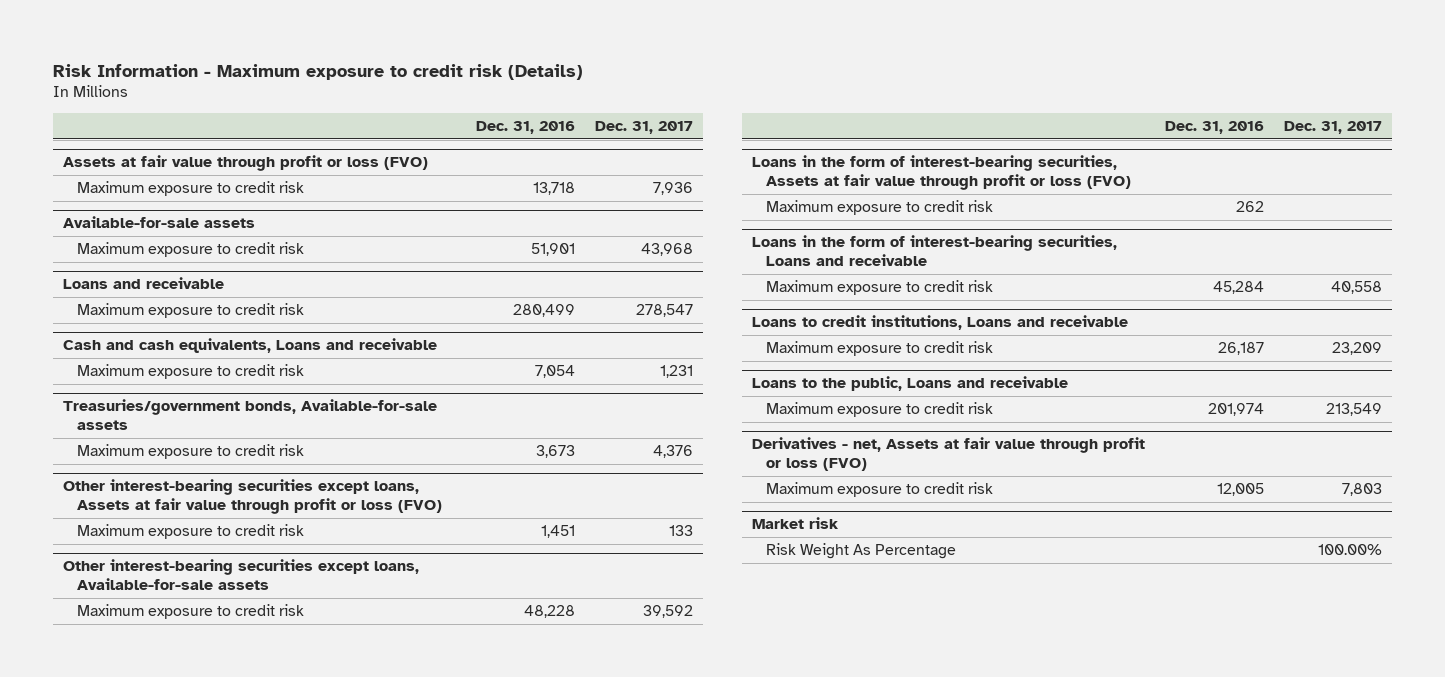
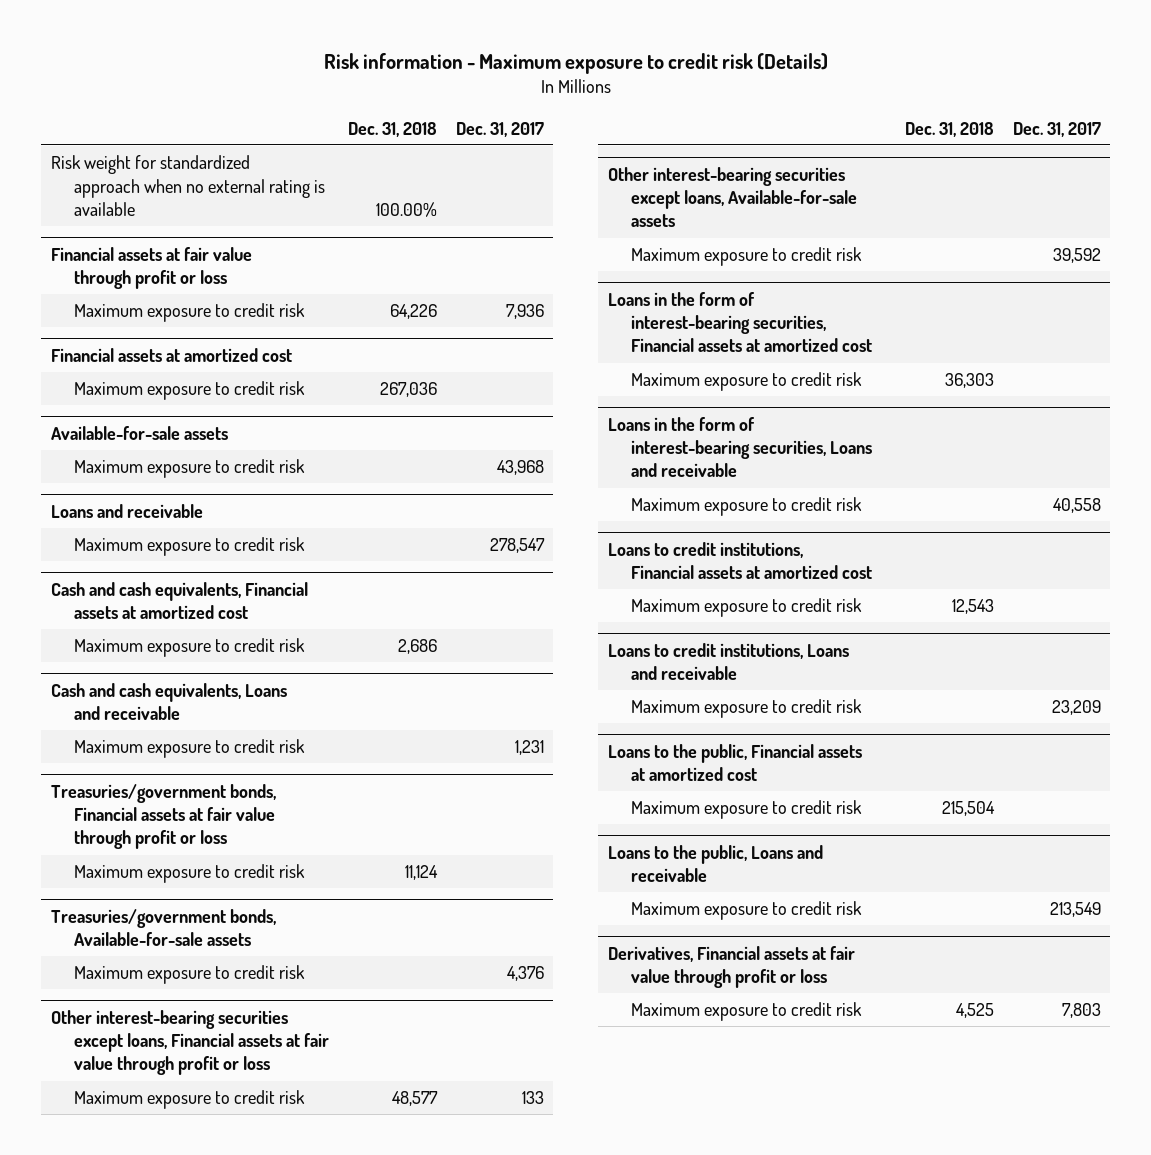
- Risk Information - Maximum exposure to credit risk (Details)
+ Risk information - Maximum exposure to credit risk (Details)
- | Dec. 31, 2016 | Dec. 31, 2017
+ | Dec. 31, 2018 | Dec. 31, 2017
- Assets at fair value through profit or loss (FVO)
+ Risk weight for standardized approach when no external rating is available | 100.00% |
+ Financial assets at fair value through profit or loss
+ Financial assets at amortized cost
+ Maximum exposure to credit risk | 267,036 |
+ Cash and cash equivalents, Financial assets at amortized cost
+ Maximum exposure to credit risk | 2,686 |
+ Treasuries/government bonds, Financial assets at fair value through profit or loss
+ Maximum exposure to credit risk | 11,124 |
- Other interest-bearing securities except loans, Assets at fair value through profit or loss (FVO)
+ Other interest-bearing securities except loans, Financial assets at fair value through profit or loss
- Loans in the form of interest-bearing securities, Assets at fair value through profit or loss (FVO)
+ Loans in the form of interest-bearing securities, Financial assets at amortized cost
+ Loans to credit institutions, Financial assets at amortized cost
+ Maximum exposure to credit risk | 12,543 |
+ Loans to the public, Financial assets at amortized cost
+ Maximum exposure to credit risk | 215,504 |
- Derivatives - net, Assets at fair value through profit or loss (FVO)
+ Derivatives, Financial assets at fair value through profit or loss
- Market risk
- Risk Weight As Percentage | | 100.00%

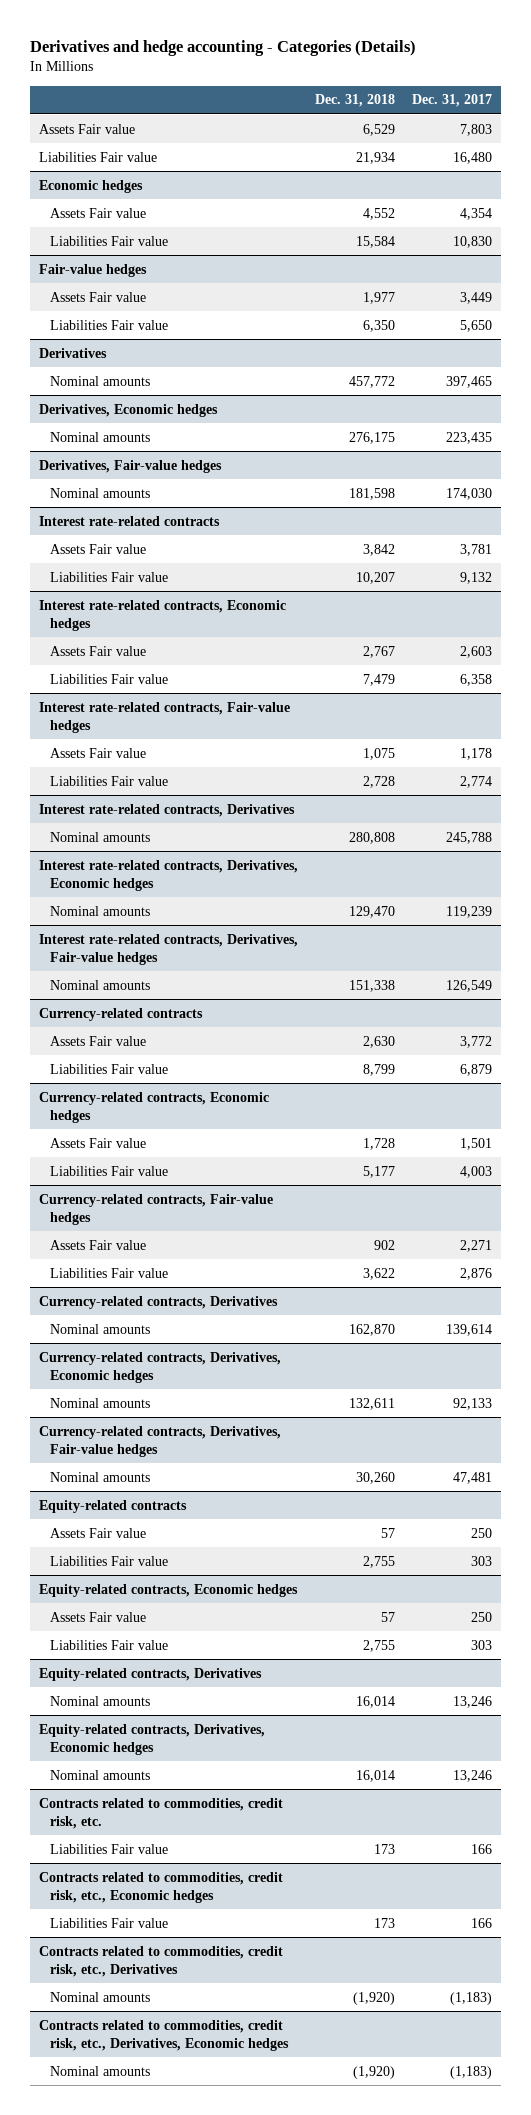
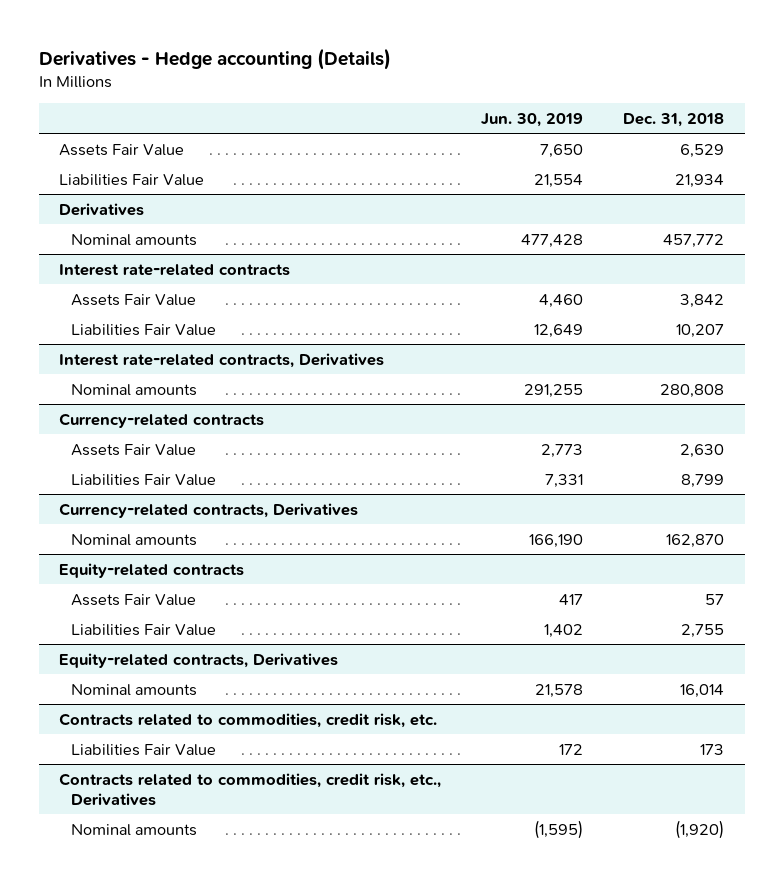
- Derivatives and hedge accounting - Categories (Details)
+ Derivatives - Hedge accounting (Details)
- | Dec. 31, 2018 | Dec. 31, 2017
+ | Jun. 30, 2019 | Dec. 31, 2018
- Assets Fair value | 6,529 | 7,803
- Liabilities Fair value | 21,934 | 16,480
- Economic hedges
- Assets Fair value | 4,552 | 4,354
- Liabilities Fair value | 15,584 | 10,830
- Fair-value hedges
- Assets Fair value | 1,977 | 3,449
- Liabilities Fair value | 6,350 | 5,650
+ Assets Fair Value | 7,650 | 6,529
+ Liabilities Fair Value | 21,554 | 21,934
- Derivatives, Economic hedges
- Nominal amounts | 276,175 | 223,435
- Derivatives, Fair-value hedges
- Nominal amounts | 181,598 | 174,030
@ Interest rate-related contracts
- Assets Fair value | 3,842 | 3,781
- Liabilities Fair value | 10,207 | 9,132
- Interest rate-related contracts, Economic hedges
- Assets Fair value | 2,767 | 2,603
- Liabilities Fair value | 7,479 | 6,358
- Interest rate-related contracts, Fair-value hedges
- Assets Fair value | 1,075 | 1,178
- Liabilities Fair value | 2,728 | 2,774
@ Interest rate-related contracts
+ Assets Fair Value | 4,460 | 3,842
+ Liabilities Fair Value | 12,649 | 10,207
- Interest rate-related contracts, Derivatives, Economic hedges
- Nominal amounts | 129,470 | 119,239
- Interest rate-related contracts, Derivatives, Fair-value hedges
- Nominal amounts | 151,338 | 126,549
@ Currency-related contracts
- Assets Fair value | 2,630 | 3,772
- Liabilities Fair value | 8,799 | 6,879
- Currency-related contracts, Economic hedges
- Assets Fair value | 1,728 | 1,501
- Liabilities Fair value | 5,177 | 4,003
- Currency-related contracts, Fair-value hedges
- Assets Fair value | 902 | 2,271
- Liabilities Fair value | 3,622 | 2,876
@ Currency-related contracts
+ Assets Fair Value | 2,773 | 2,630
+ Liabilities Fair Value | 7,331 | 8,799
- Currency-related contracts, Derivatives, Economic hedges
- Nominal amounts | 132,611 | 92,133
- Currency-related contracts, Derivatives, Fair-value hedges
- Nominal amounts | 30,260 | 47,481
@ Equity-related contracts
- Assets Fair value | 57 | 250
- Liabilities Fair value | 2,755 | 303
- Equity-related contracts, Economic hedges
- Assets Fair value | 57 | 250
- Liabilities Fair value | 2,755 | 303
@ Equity-related contracts
+ Assets Fair Value | 417 | 57
+ Liabilities Fair Value | 1,402 | 2,755
- Equity-related contracts, Derivatives, Economic hedges
- Nominal amounts | 16,014 | 13,246
@ Contracts related to commodities, credit risk, etc.
- Liabilities Fair value | 173 | 166
- Contracts related to commodities, credit risk, etc., Economic hedges
- Liabilities Fair value | 173 | 166
@ Contracts related to commodities, credit risk, etc.
+ Liabilities Fair Value | 172 | 173
- Contracts related to commodities, credit risk, etc., Derivatives, Economic hedges
- Nominal amounts | (1,920) | (1,183)

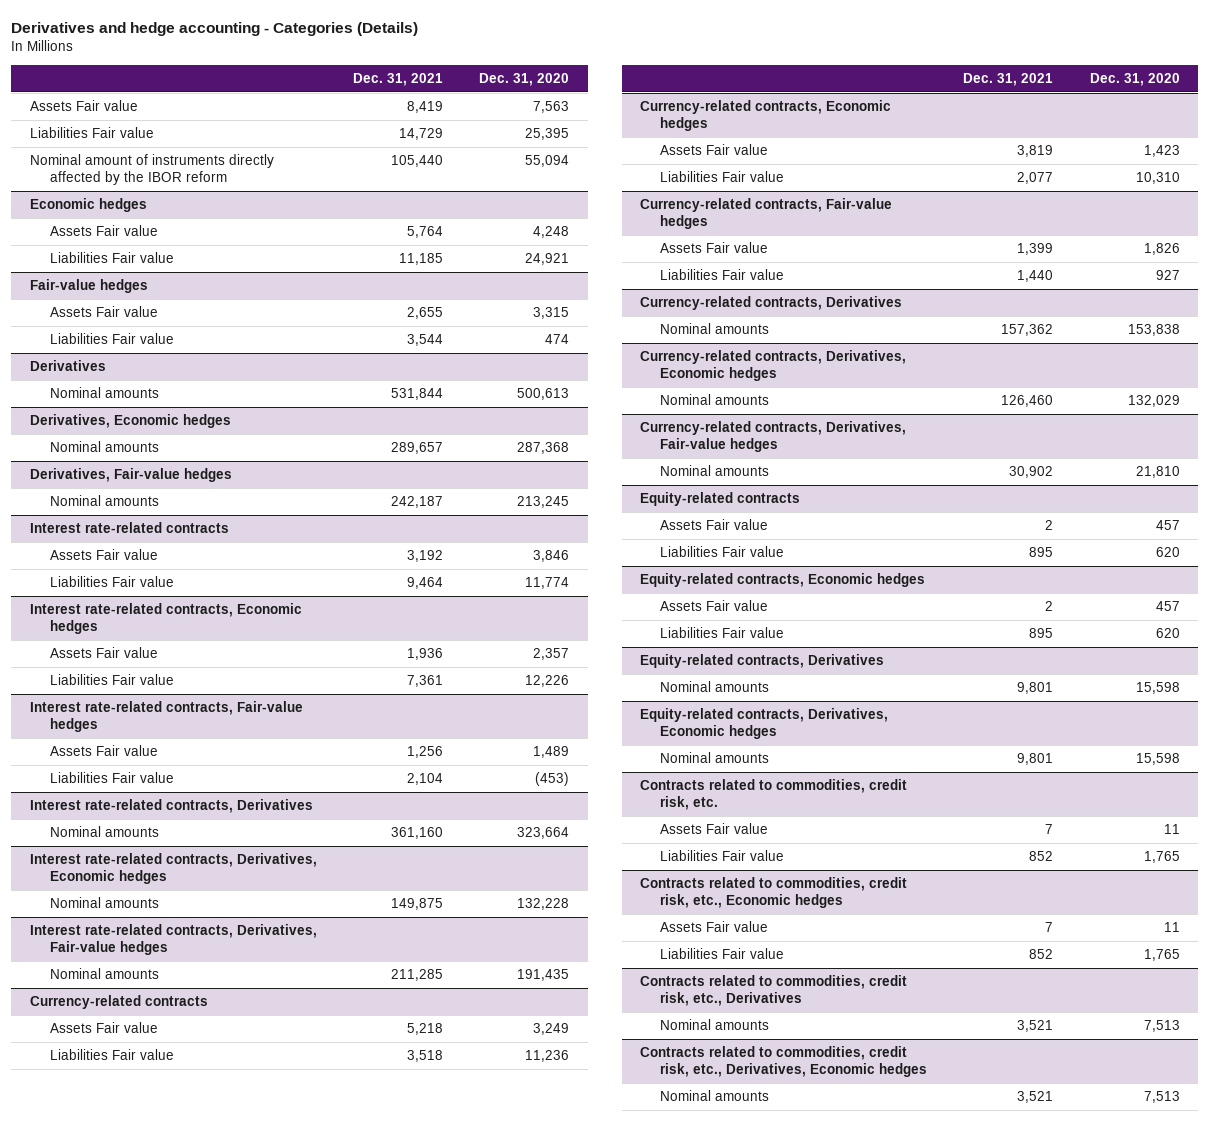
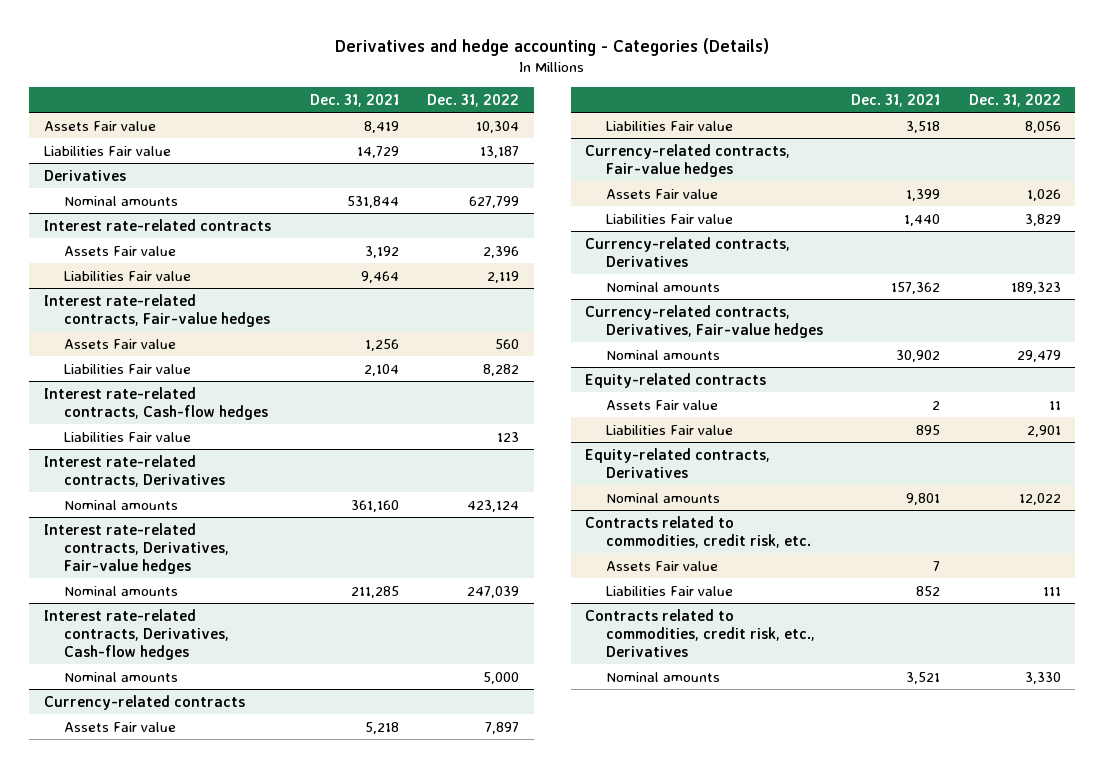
- | Dec. 31, 2021 | Dec. 31, 2020
+ | Dec. 31, 2021 | Dec. 31, 2022
- Nominal amount of instruments directly affected by the IBOR reform | 105,440 | 55,094
- Economic hedges
- Assets Fair value | 5,764 | 4,248
- Liabilities Fair value | 11,185 | 24,921
- Fair-value hedges
- Assets Fair value | 2,655 | 3,315
- Liabilities Fair value | 3,544 | 474
- Derivatives, Economic hedges
- Nominal amounts | 289,657 | 287,368
- Derivatives, Fair-value hedges
- Nominal amounts | 242,187 | 213,245
- Interest rate-related contracts, Economic hedges
- Assets Fair value | 1,936 | 2,357
- Liabilities Fair value | 7,361 | 12,226
+ Interest rate-related contracts, Cash-flow hedges
+ Liabilities Fair value | | 123
- Interest rate-related contracts, Derivatives, Economic hedges
- Nominal amounts | 149,875 | 132,228
+ Interest rate-related contracts, Derivatives, Cash-flow hedges
+ Nominal amounts | | 5,000
- Currency-related contracts, Economic hedges
- Assets Fair value | 3,819 | 1,423
- Liabilities Fair value | 2,077 | 10,310
- Currency-related contracts, Derivatives, Economic hedges
- Nominal amounts | 126,460 | 132,029
- Equity-related contracts, Economic hedges
- Assets Fair value | 2 | 457
- Liabilities Fair value | 895 | 620
- Equity-related contracts, Derivatives, Economic hedges
- Nominal amounts | 9,801 | 15,598
- Contracts related to commodities, credit risk, etc., Economic hedges
- Assets Fair value | 7 | 11
- Liabilities Fair value | 852 | 1,765
- Contracts related to commodities, credit risk, etc., Derivatives, Economic hedges
- Nominal amounts | 3,521 | 7,513

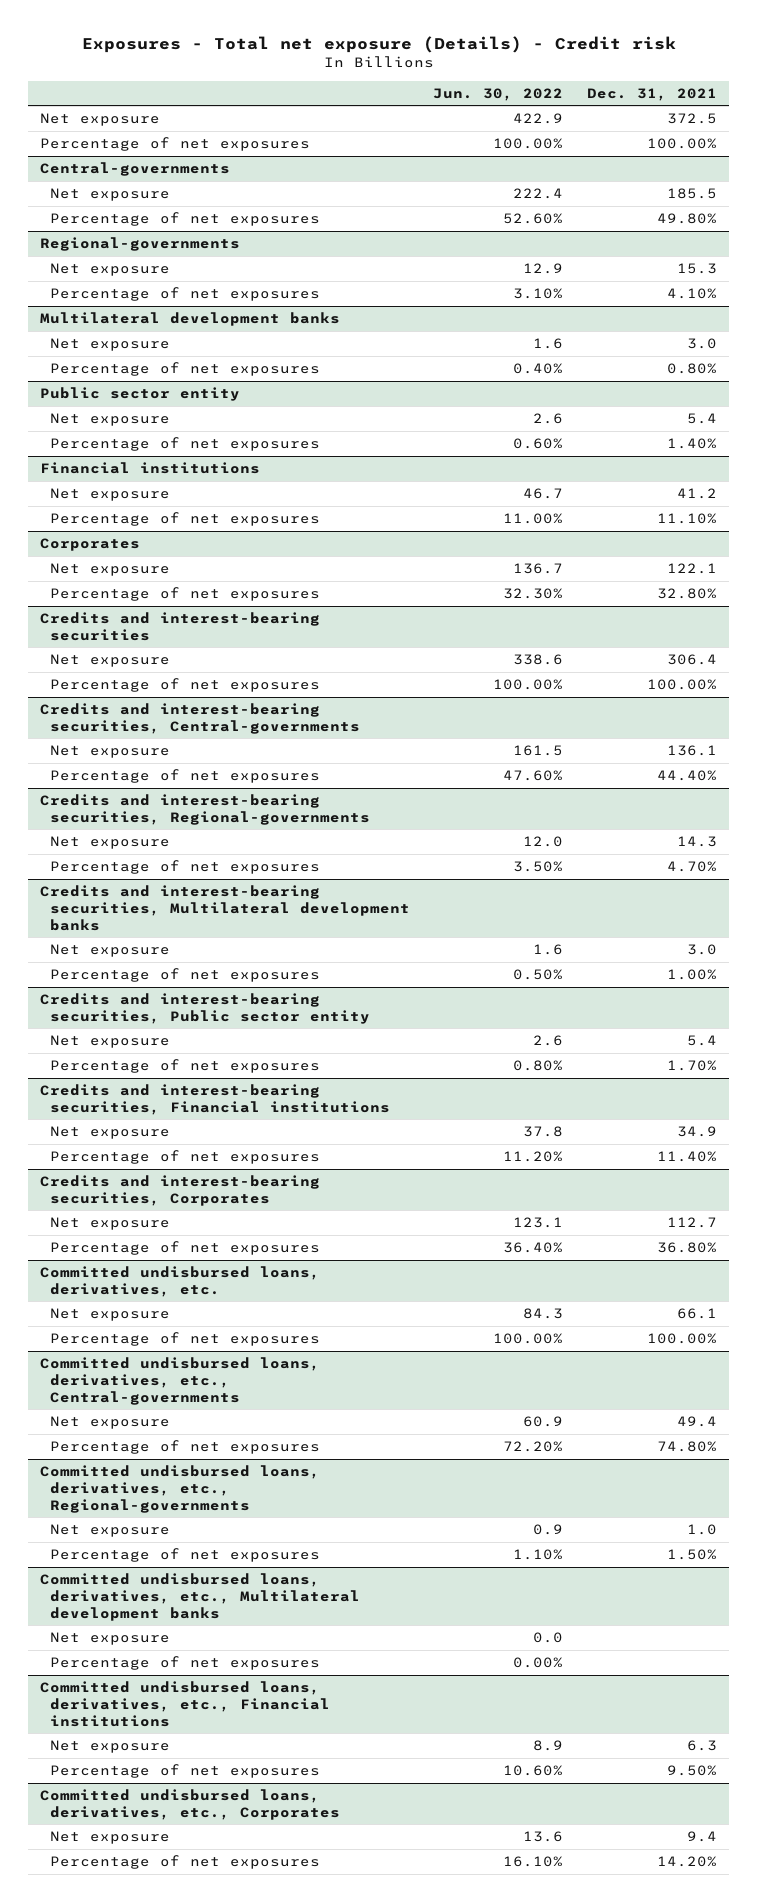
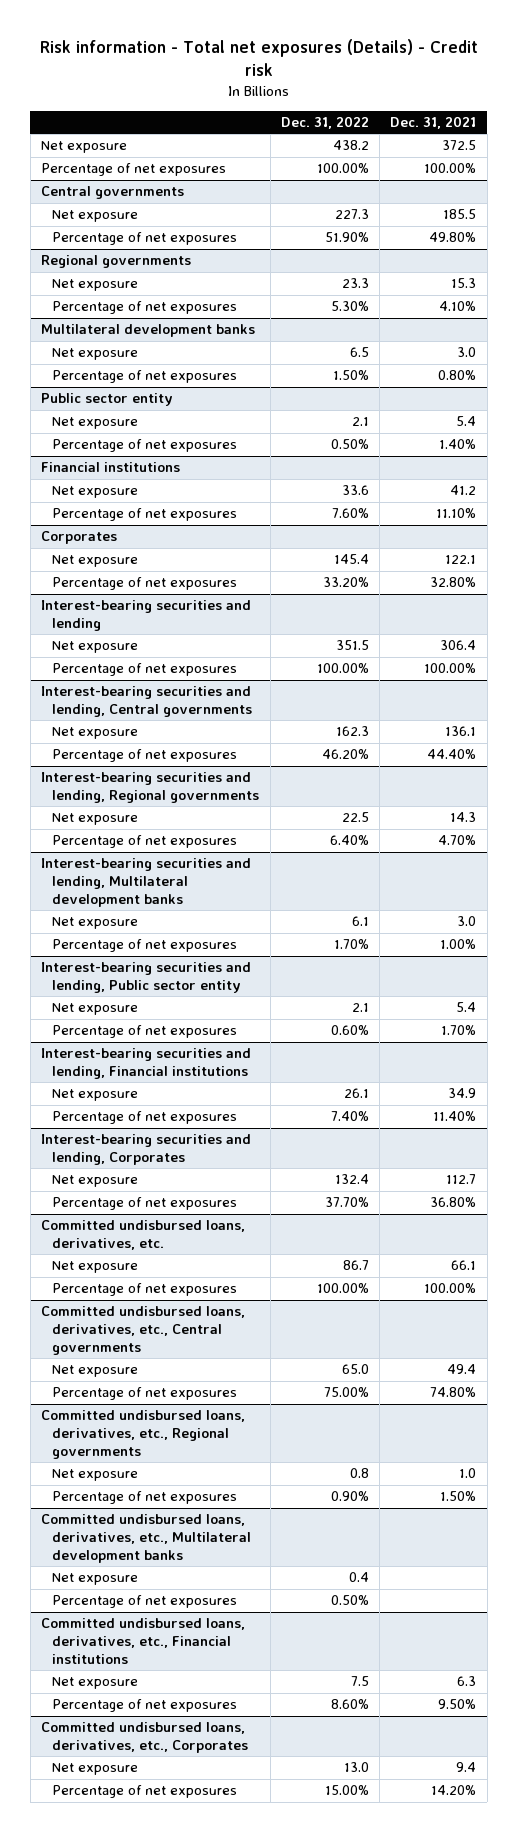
- Exposures - Total net exposure (Details) - Credit risk
+ Risk information - Total net exposures (Details) - Credit risk
- | Jun. 30, 2022 | Dec. 31, 2021
+ | Dec. 31, 2022 | Dec. 31, 2021
- Central-governments
+ Central governments
- Regional-governments
+ Regional governments
- Credits and interest-bearing securities
+ Interest-bearing securities and lending
- Credits and interest-bearing securities, Central-governments
+ Interest-bearing securities and lending, Central governments
- Credits and interest-bearing securities, Regional-governments
+ Interest-bearing securities and lending, Regional governments
- Credits and interest-bearing securities, Multilateral development banks
+ Interest-bearing securities and lending, Multilateral development banks
- Credits and interest-bearing securities, Public sector entity
+ Interest-bearing securities and lending, Public sector entity
- Credits and interest-bearing securities, Financial institutions
+ Interest-bearing securities and lending, Financial institutions
- Credits and interest-bearing securities, Corporates
+ Interest-bearing securities and lending, Corporates
- Committed undisbursed loans, derivatives, etc., Central-governments
+ Committed undisbursed loans, derivatives, etc., Central governments
- Committed undisbursed loans, derivatives, etc., Regional-governments
+ Committed undisbursed loans, derivatives, etc., Regional governments

